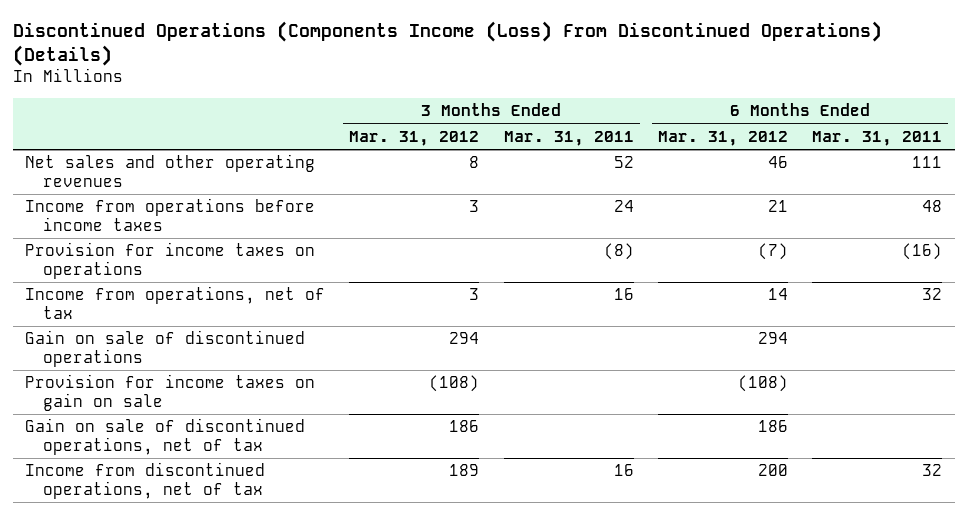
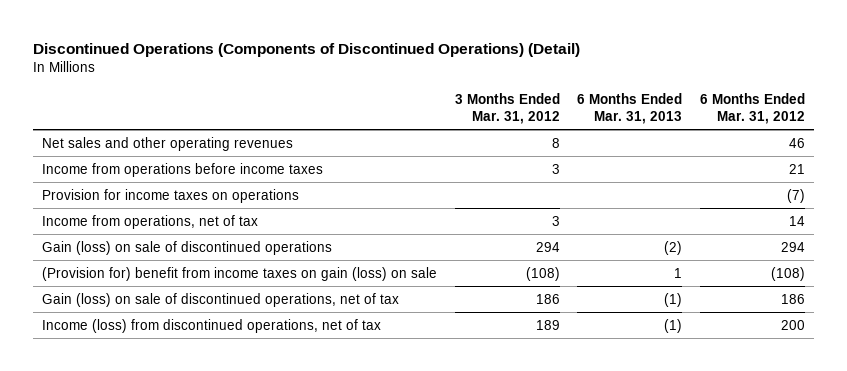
- Discontinued Operations (Components Income (Loss) From Discontinued Operations) (Details)
+ Discontinued Operations (Components of Discontinued Operations) (Detail)
- | 3 Months Ended Mar. 31, 2012 | 3 Months Ended Mar. 31, 2011 | 6 Months Ended Mar. 31, 2012 | 6 Months Ended Mar. 31, 2011
+ | 3 Months Ended Mar. 31, 2012 | 6 Months Ended Mar. 31, 2013 | 6 Months Ended Mar. 31, 2012
- Gain on sale of discontinued operations | 294 | | 294 |
- Provision for income taxes on gain on sale | (108) | | (108) |
- Gain on sale of discontinued operations, net of tax | 186 | | 186 |
- Income from discontinued operations, net of tax | 189 | 16 | 200 | 32
+ Gain (loss) on sale of discontinued operations | 294 | (2) | 294
+ (Provision for) benefit from income taxes on gain (loss) on sale | (108) | 1 | (108)
+ Gain (loss) on sale of discontinued operations, net of tax | 186 | (1) | 186
+ Income (loss) from discontinued operations, net of tax | 189 | (1) | 200

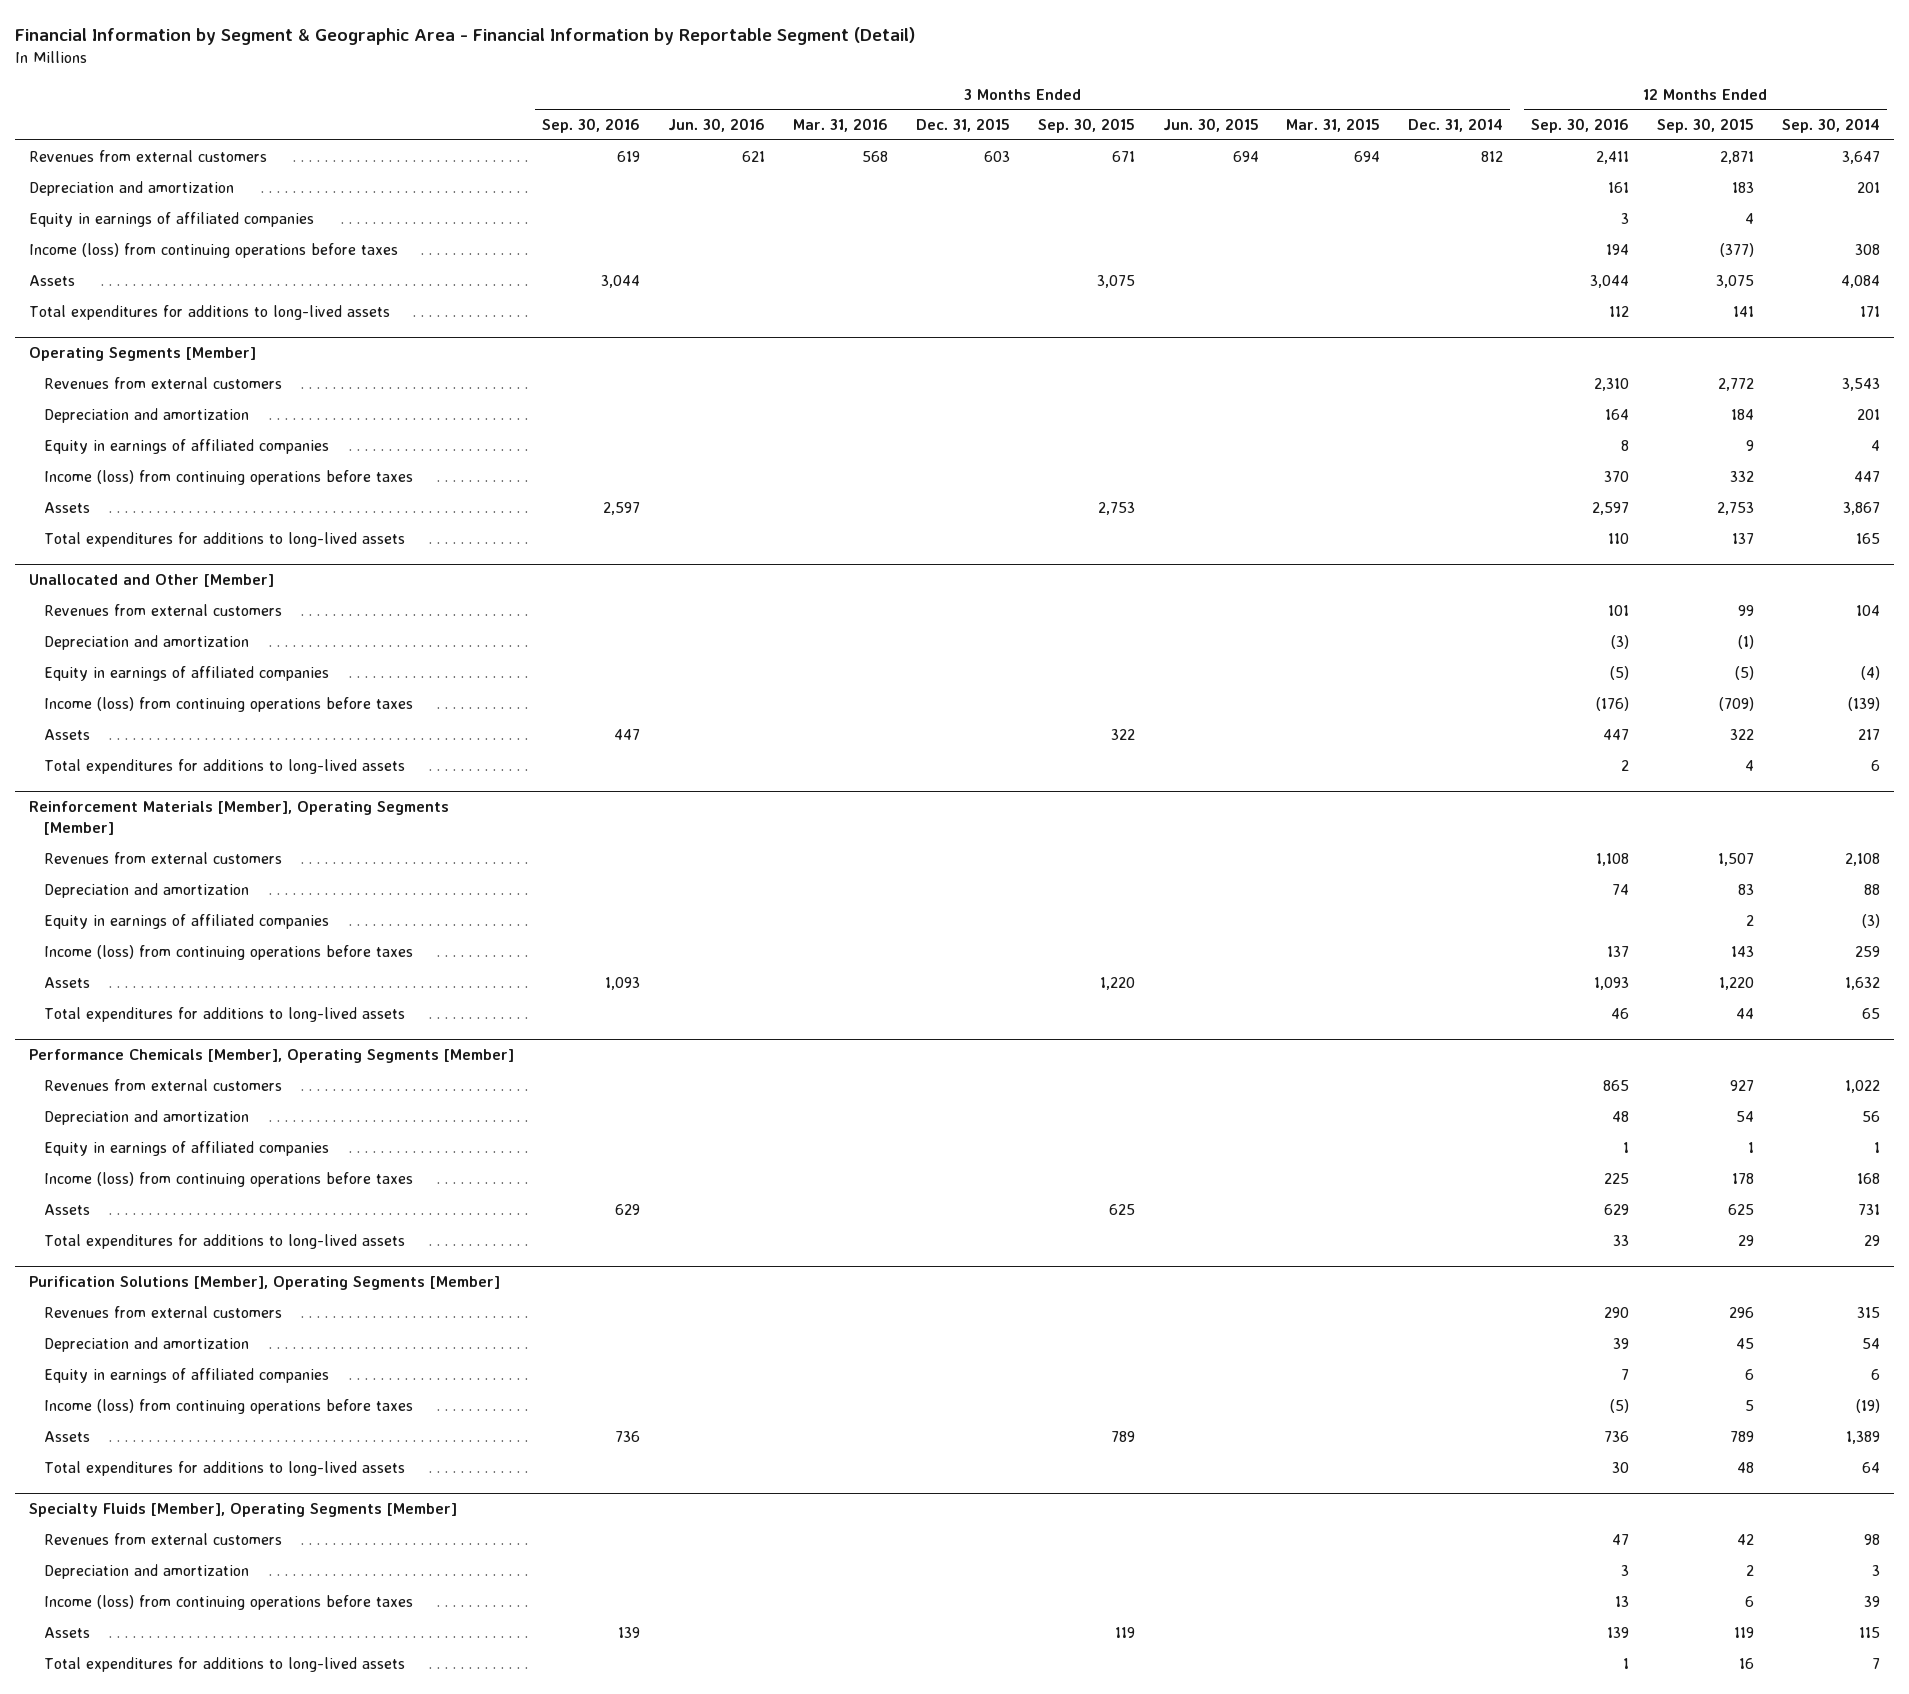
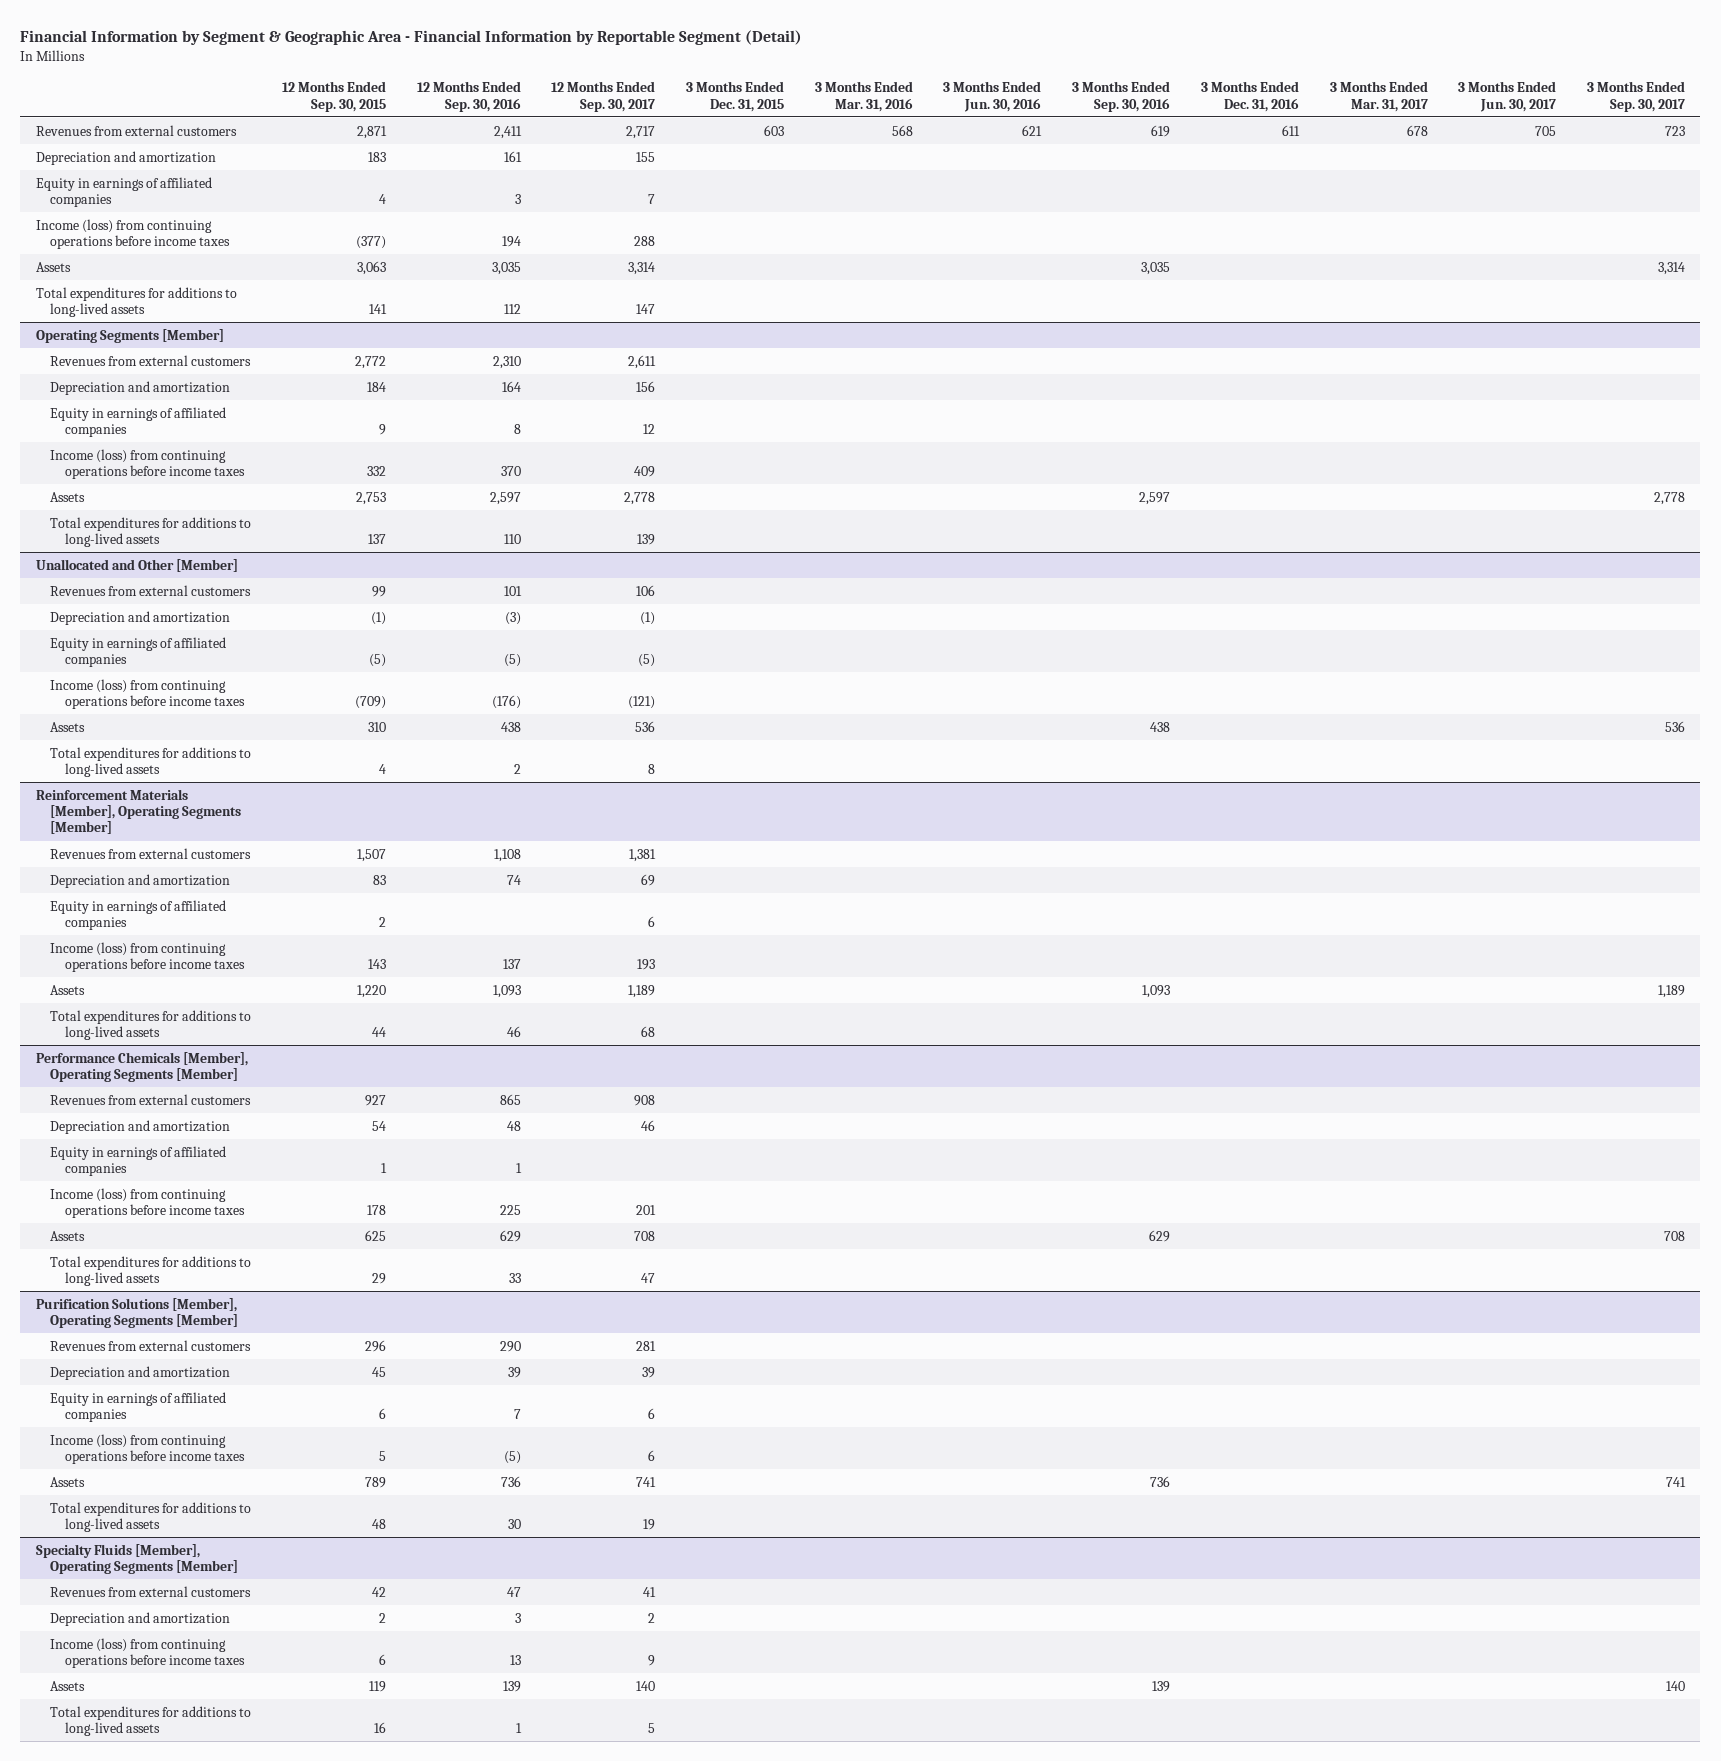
- | 3 Months Ended Sep. 30, 2016 | 3 Months Ended Jun. 30, 2016 | 3 Months Ended Mar. 31, 2016 | 3 Months Ended Dec. 31, 2015 | 3 Months Ended Sep. 30, 2015 | 3 Months Ended Jun. 30, 2015 | 3 Months Ended Mar. 31, 2015 | 3 Months Ended Dec. 31, 2014 | 12 Months Ended Sep. 30, 2016 | 12 Months Ended Sep. 30, 2015 | 12 Months Ended Sep. 30, 2014
+ | 12 Months Ended Sep. 30, 2015 | 12 Months Ended Sep. 30, 2016 | 12 Months Ended Sep. 30, 2017 | 3 Months Ended Dec. 31, 2015 | 3 Months Ended Mar. 31, 2016 | 3 Months Ended Jun. 30, 2016 | 3 Months Ended Sep. 30, 2016 | 3 Months Ended Dec. 31, 2016 | 3 Months Ended Mar. 31, 2017 | 3 Months Ended Jun. 30, 2017 | 3 Months Ended Sep. 30, 2017
- Income (loss) from continuing operations before taxes | | | | | | | | | 194 | (377) | 308
- Assets | 3,044 | | | | 3,075 | | | | 3,044 | 3,075 | 4,084
+ Income (loss) from continuing operations before income taxes | (377) | 194 | 288 | | | | | | | |
+ Assets | 3,063 | 3,035 | 3,314 | | | | 3,035 | | | | 3,314
@ Operating Segments [Member]
- Income (loss) from continuing operations before taxes | | | | | | | | | 370 | 332 | 447
+ Income (loss) from continuing operations before income taxes | 332 | 370 | 409 | | | | | | | |
@ Unallocated and Other [Member]
- Income (loss) from continuing operations before taxes | | | | | | | | | (176) | (709) | (139)
- Assets | 447 | | | | 322 | | | | 447 | 322 | 217
+ Income (loss) from continuing operations before income taxes | (709) | (176) | (121) | | | | | | | |
+ Assets | 310 | 438 | 536 | | | | 438 | | | | 536
@ Reinforcement Materials [Member], Operating Segments [Member]
- Income (loss) from continuing operations before taxes | | | | | | | | | 137 | 143 | 259
+ Income (loss) from continuing operations before income taxes | 143 | 137 | 193 | | | | | | | |
@ Performance Chemicals [Member], Operating Segments [Member]
- Income (loss) from continuing operations before taxes | | | | | | | | | 225 | 178 | 168
+ Income (loss) from continuing operations before income taxes | 178 | 225 | 201 | | | | | | | |
@ Purification Solutions [Member], Operating Segments [Member]
- Income (loss) from continuing operations before taxes | | | | | | | | | (5) | 5 | (19)
+ Income (loss) from continuing operations before income taxes | 5 | (5) | 6 | | | | | | | |
@ Specialty Fluids [Member], Operating Segments [Member]
- Income (loss) from continuing operations before taxes | | | | | | | | | 13 | 6 | 39
+ Income (loss) from continuing operations before income taxes | 6 | 13 | 9 | | | | | | | |

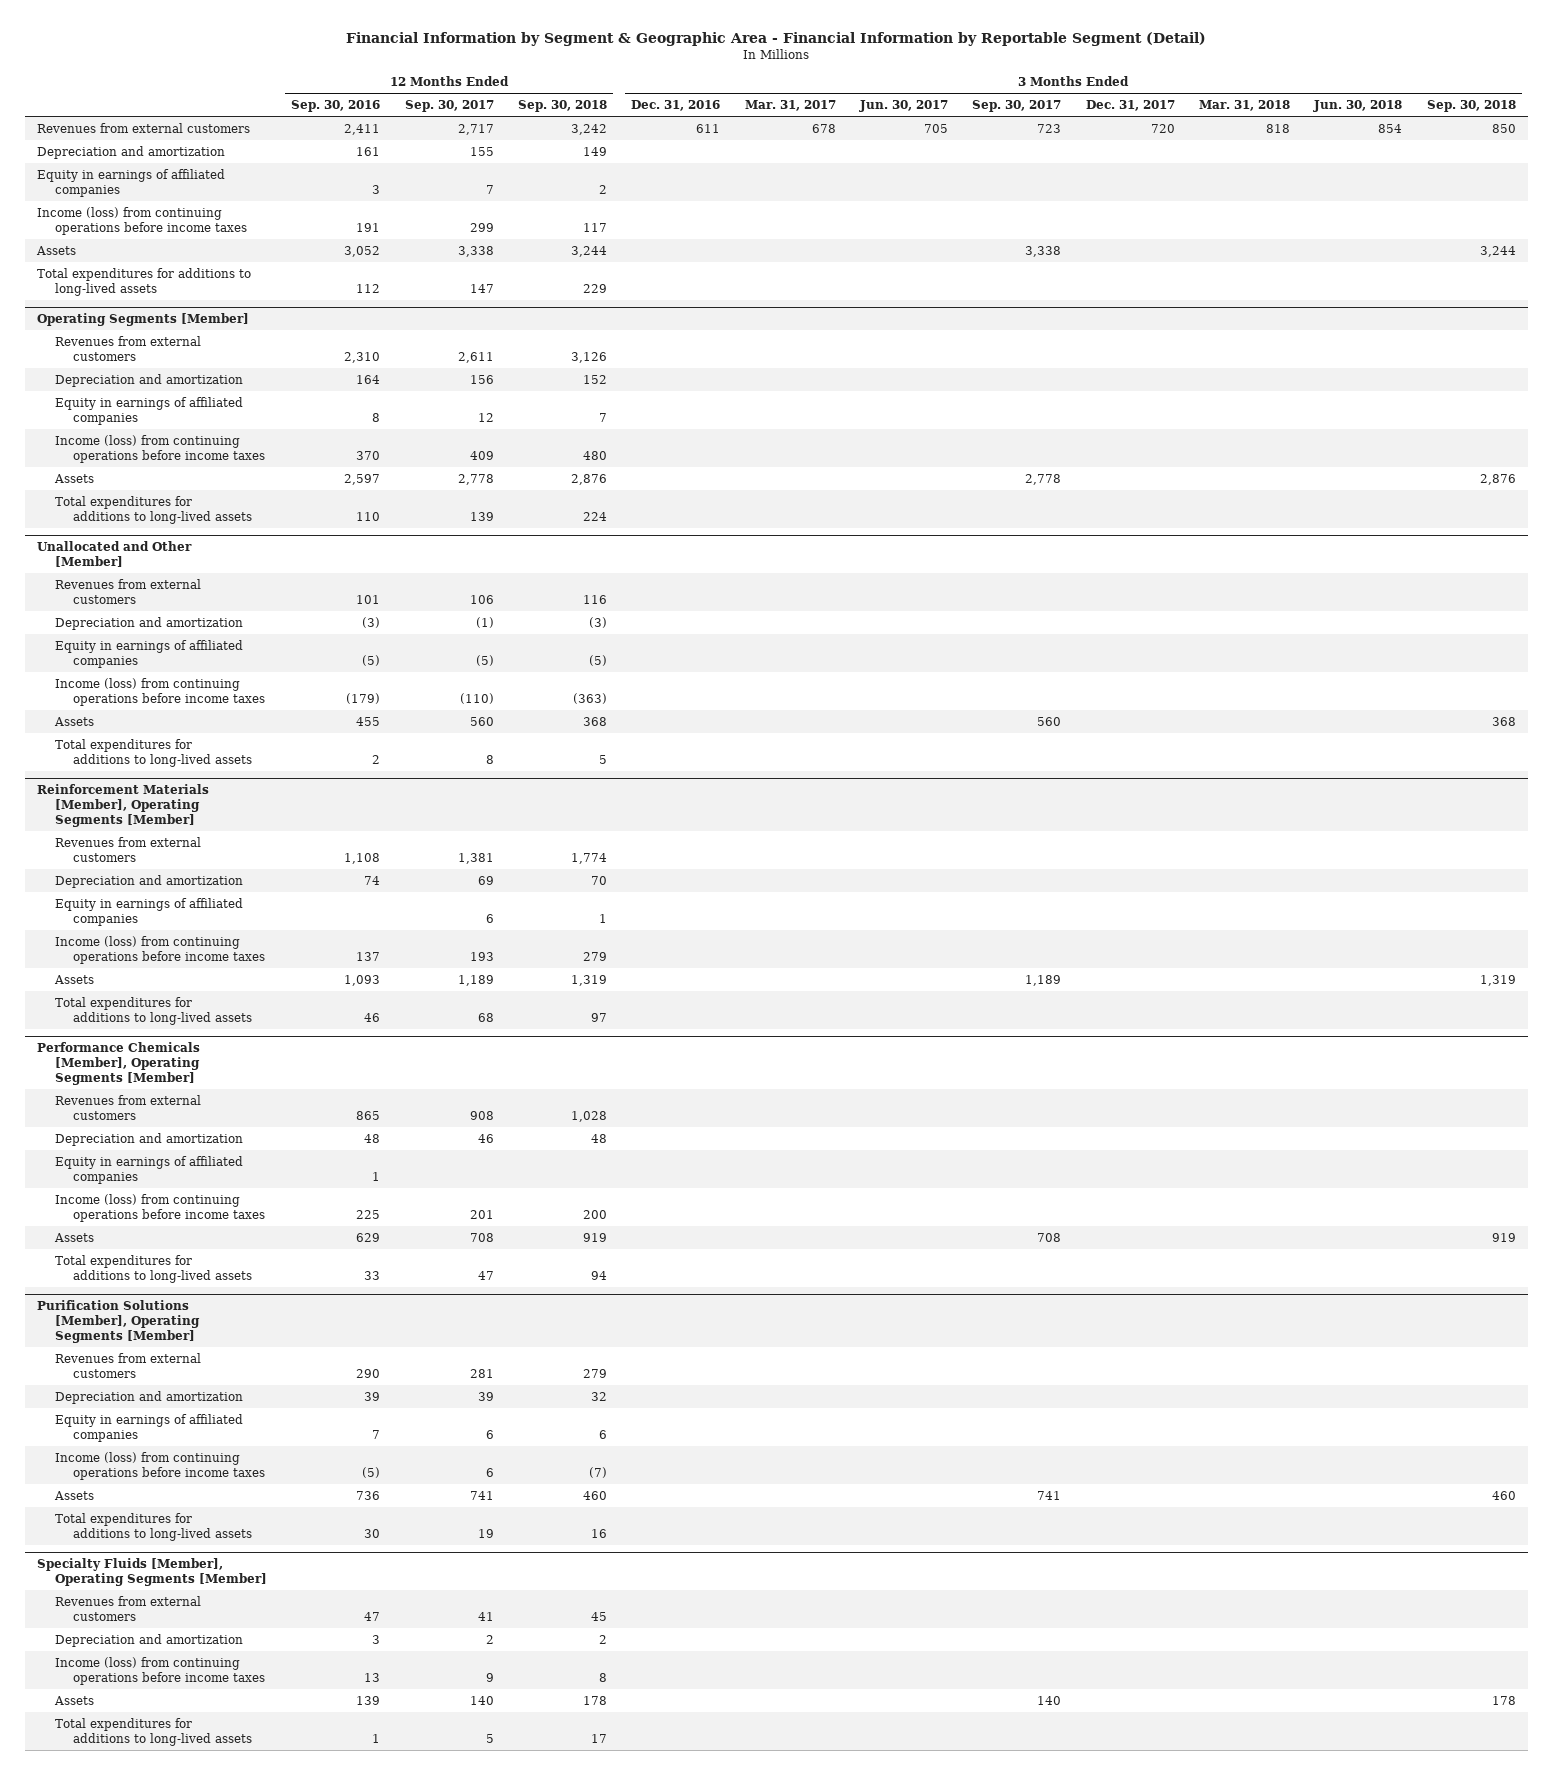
- | 12 Months Ended Sep. 30, 2015 | 12 Months Ended Sep. 30, 2016 | 12 Months Ended Sep. 30, 2017 | 3 Months Ended Dec. 31, 2015 | 3 Months Ended Mar. 31, 2016 | 3 Months Ended Jun. 30, 2016 | 3 Months Ended Sep. 30, 2016 | 3 Months Ended Dec. 31, 2016 | 3 Months Ended Mar. 31, 2017 | 3 Months Ended Jun. 30, 2017 | 3 Months Ended Sep. 30, 2017
+ | 12 Months Ended Sep. 30, 2016 | 12 Months Ended Sep. 30, 2017 | 12 Months Ended Sep. 30, 2018 | 3 Months Ended Dec. 31, 2016 | 3 Months Ended Mar. 31, 2017 | 3 Months Ended Jun. 30, 2017 | 3 Months Ended Sep. 30, 2017 | 3 Months Ended Dec. 31, 2017 | 3 Months Ended Mar. 31, 2018 | 3 Months Ended Jun. 30, 2018 | 3 Months Ended Sep. 30, 2018
- Income (loss) from continuing operations before income taxes | (377) | 194 | 288 | | | | | | | |
- Assets | 3,063 | 3,035 | 3,314 | | | | 3,035 | | | | 3,314
+ Income (loss) from continuing operations before income taxes | 191 | 299 | 117 | | | | | | | |
+ Assets | 3,052 | 3,338 | 3,244 | | | | 3,338 | | | | 3,244
@ Unallocated and Other [Member]
- Income (loss) from continuing operations before income taxes | (709) | (176) | (121) | | | | | | | |
- Assets | 310 | 438 | 536 | | | | 438 | | | | 536
+ Income (loss) from continuing operations before income taxes | (179) | (110) | (363) | | | | | | | |
+ Assets | 455 | 560 | 368 | | | | 560 | | | | 368

